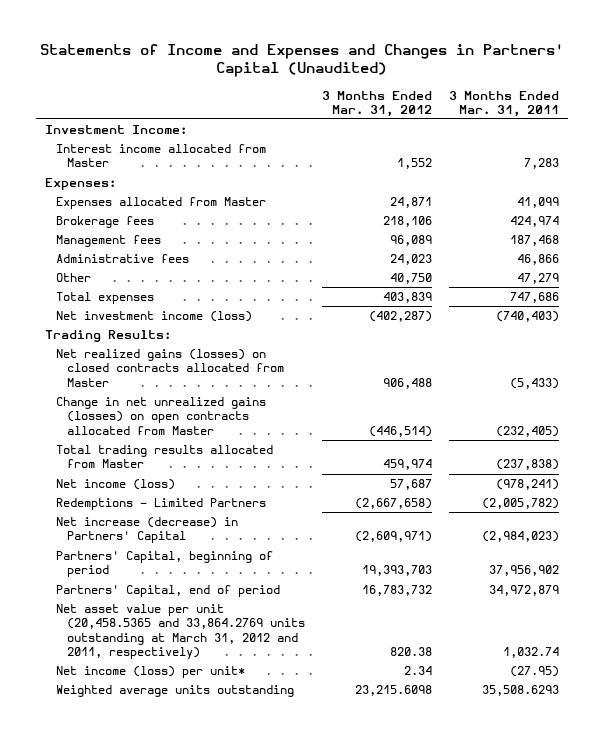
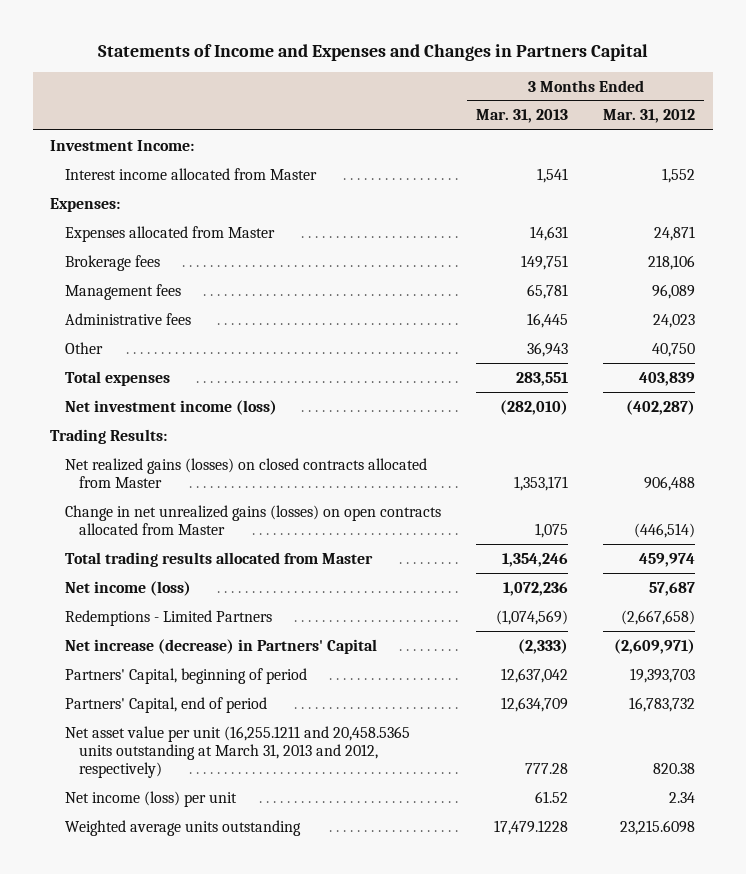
- Statements of Income and Expenses and Changes in Partners' Capital (Unaudited)
+ Statements of Income and Expenses and Changes in Partners Capital
- | 3 Months Ended Mar. 31, 2012 | 3 Months Ended Mar. 31, 2011
+ | 3 Months Ended Mar. 31, 2013 | 3 Months Ended Mar. 31, 2012
- Net asset value per unit (20,458.5365 and 33,864.2769 units outstanding at March 31, 2012 and 2011, respectively) | 820.38 | 1,032.74
- Net income (loss) per unit* | 2.34 | (27.95)
+ Net asset value per unit (16,255.1211 and 20,458.5365 units outstanding at March 31, 2013 and 2012, respectively) | 777.28 | 820.38
+ Net income (loss) per unit | 61.52 | 2.34

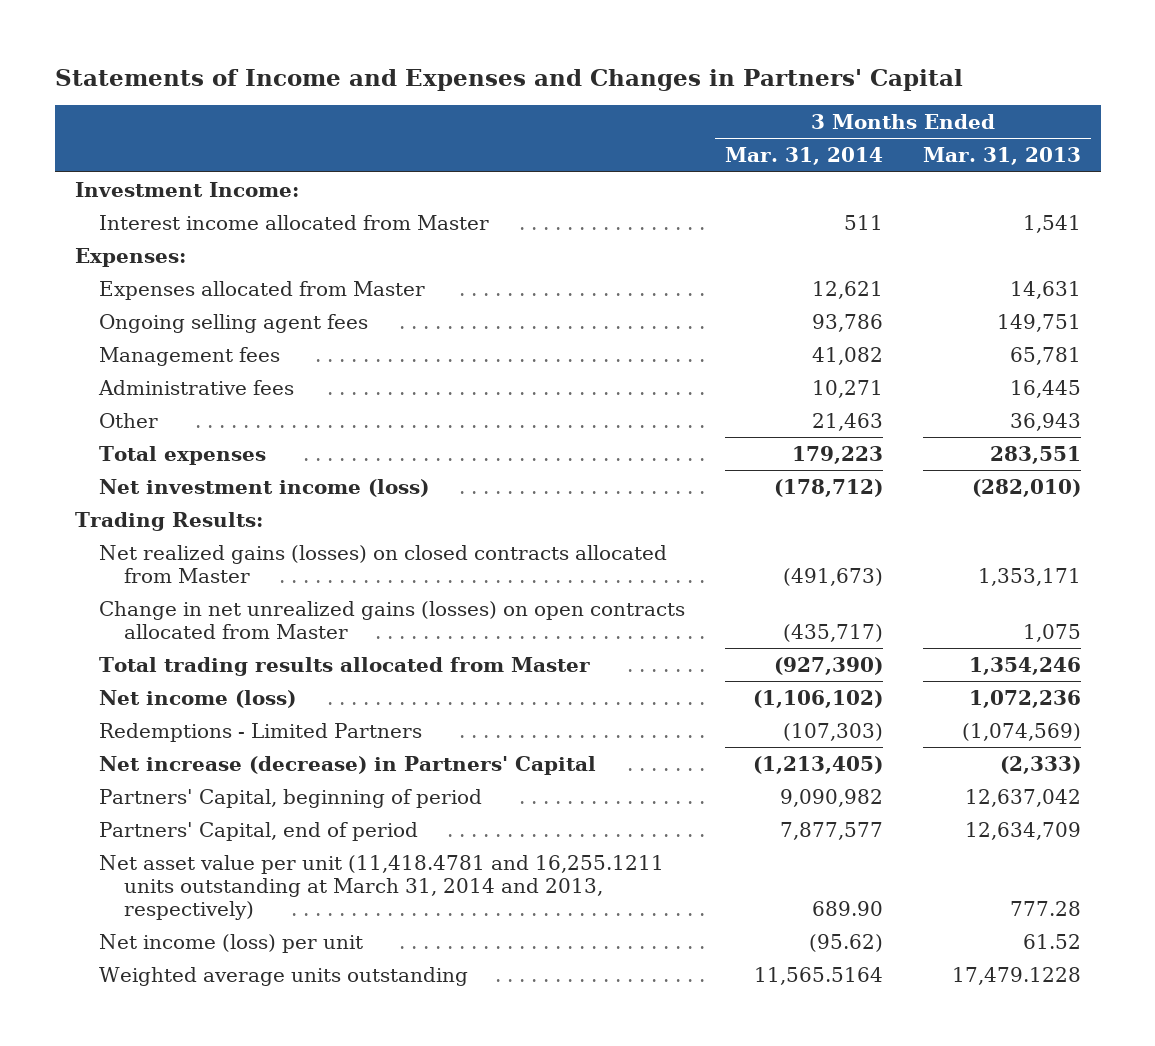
- Statements of Income and Expenses and Changes in Partners Capital
+ Statements of Income and Expenses and Changes in Partners' Capital
- | 3 Months Ended Mar. 31, 2013 | 3 Months Ended Mar. 31, 2012
+ | 3 Months Ended Mar. 31, 2014 | 3 Months Ended Mar. 31, 2013
- Brokerage fees | 149,751 | 218,106
+ Ongoing selling agent fees | 93,786 | 149,751
- Net asset value per unit (16,255.1211 and 20,458.5365 units outstanding at March 31, 2013 and 2012, respectively) | 777.28 | 820.38
+ Net asset value per unit (11,418.4781 and 16,255.1211 units outstanding at March 31, 2014 and 2013, respectively) | 689.90 | 777.28

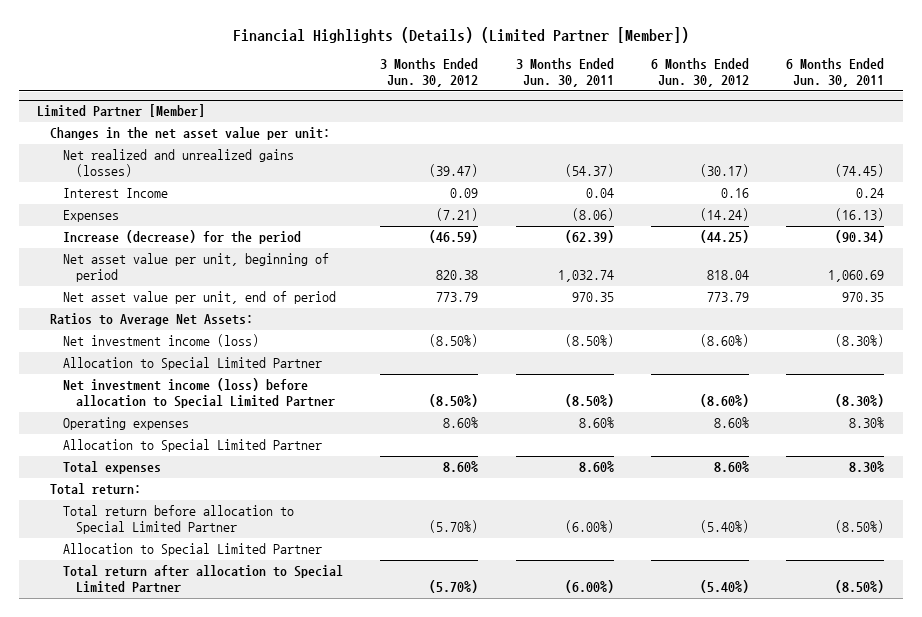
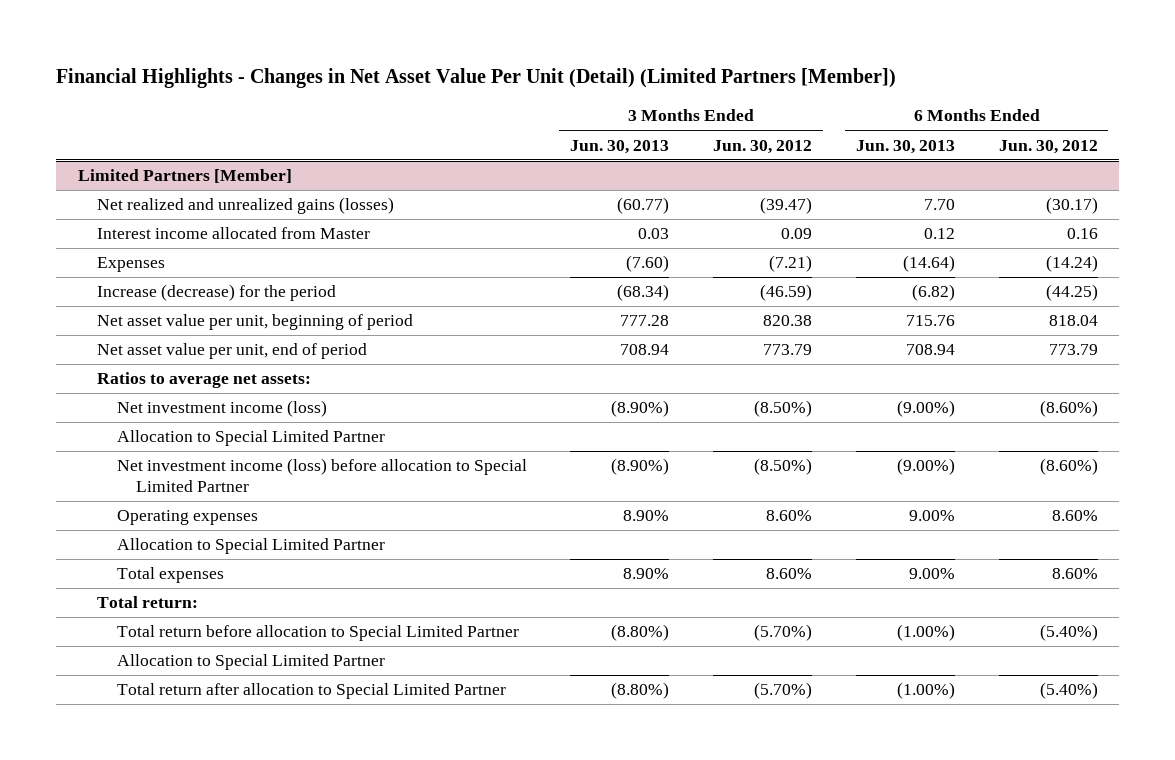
- Financial Highlights (Details) (Limited Partner [Member])
+ Financial Highlights - Changes in Net Asset Value Per Unit (Detail) (Limited Partners [Member])
- | 3 Months Ended Jun. 30, 2012 | 3 Months Ended Jun. 30, 2011 | 6 Months Ended Jun. 30, 2012 | 6 Months Ended Jun. 30, 2011
+ | 3 Months Ended Jun. 30, 2013 | 3 Months Ended Jun. 30, 2012 | 6 Months Ended Jun. 30, 2013 | 6 Months Ended Jun. 30, 2012
- Limited Partner [Member]
- Changes in the net asset value per unit:
+ Limited Partners [Member]
- Interest Income | 0.09 | 0.04 | 0.16 | 0.24
+ Interest income allocated from Master | 0.03 | 0.09 | 0.12 | 0.16
- Ratios to Average Net Assets:
+ Ratios to average net assets:

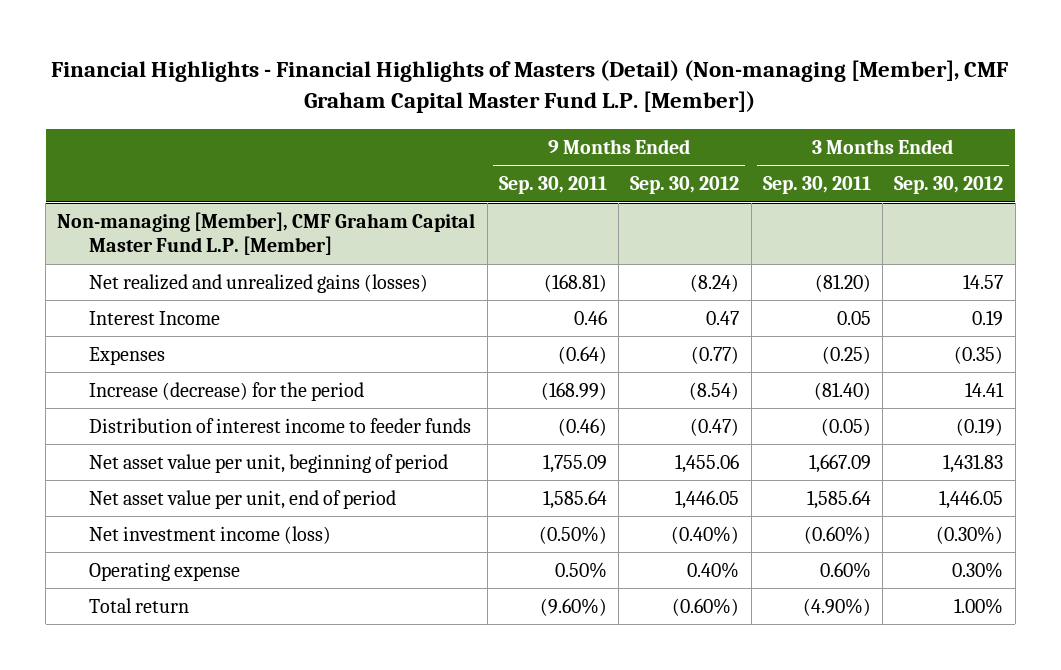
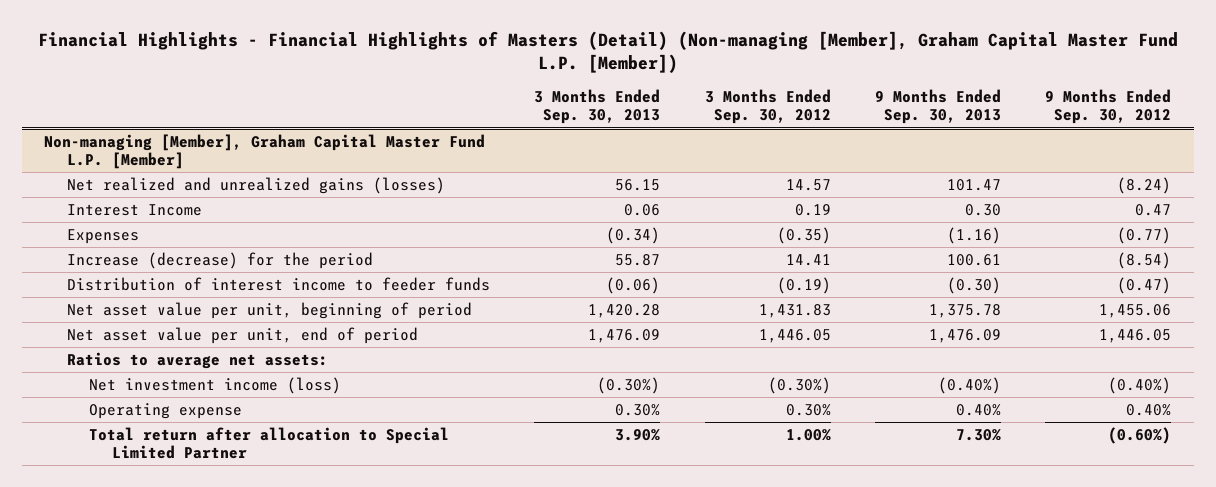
- Financial Highlights - Financial Highlights of Masters (Detail) (Non-managing [Member], CMF Graham Capital Master Fund L.P. [Member])
+ Financial Highlights - Financial Highlights of Masters (Detail) (Non-managing [Member], Graham Capital Master Fund L.P. [Member])
- | 9 Months Ended Sep. 30, 2011 | 9 Months Ended Sep. 30, 2012 | 3 Months Ended Sep. 30, 2011 | 3 Months Ended Sep. 30, 2012
+ | 3 Months Ended Sep. 30, 2013 | 3 Months Ended Sep. 30, 2012 | 9 Months Ended Sep. 30, 2013 | 9 Months Ended Sep. 30, 2012
- Non-managing [Member], CMF Graham Capital Master Fund L.P. [Member]
+ Non-managing [Member], Graham Capital Master Fund L.P. [Member]
+ Ratios to average net assets:
- Total return | (9.60%) | (0.60%) | (4.90%) | 1.00%
+ Total return after allocation to Special Limited Partner | 3.90% | 1.00% | 7.30% | (0.60%)

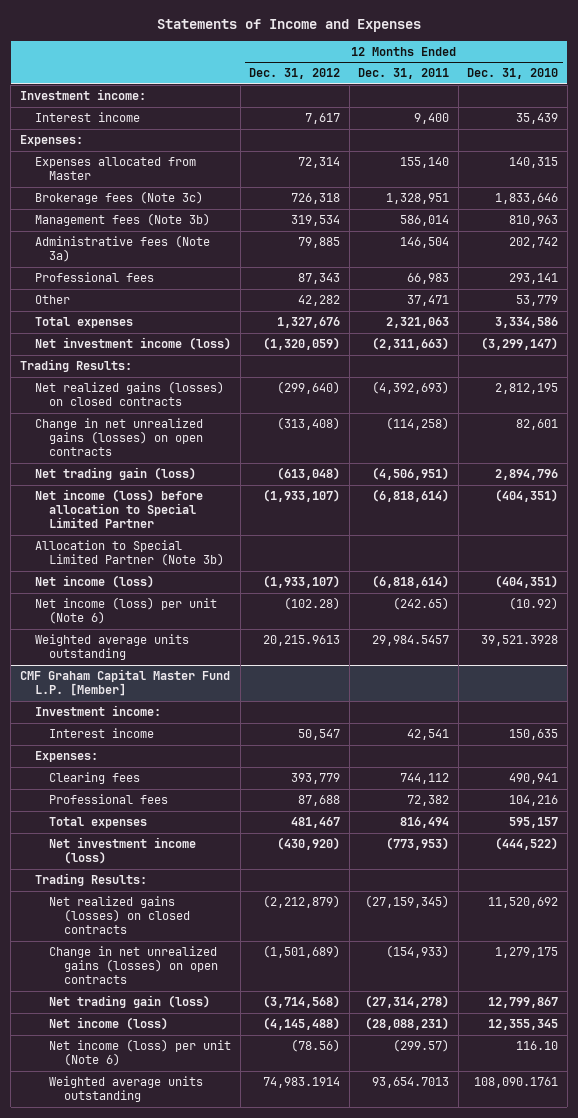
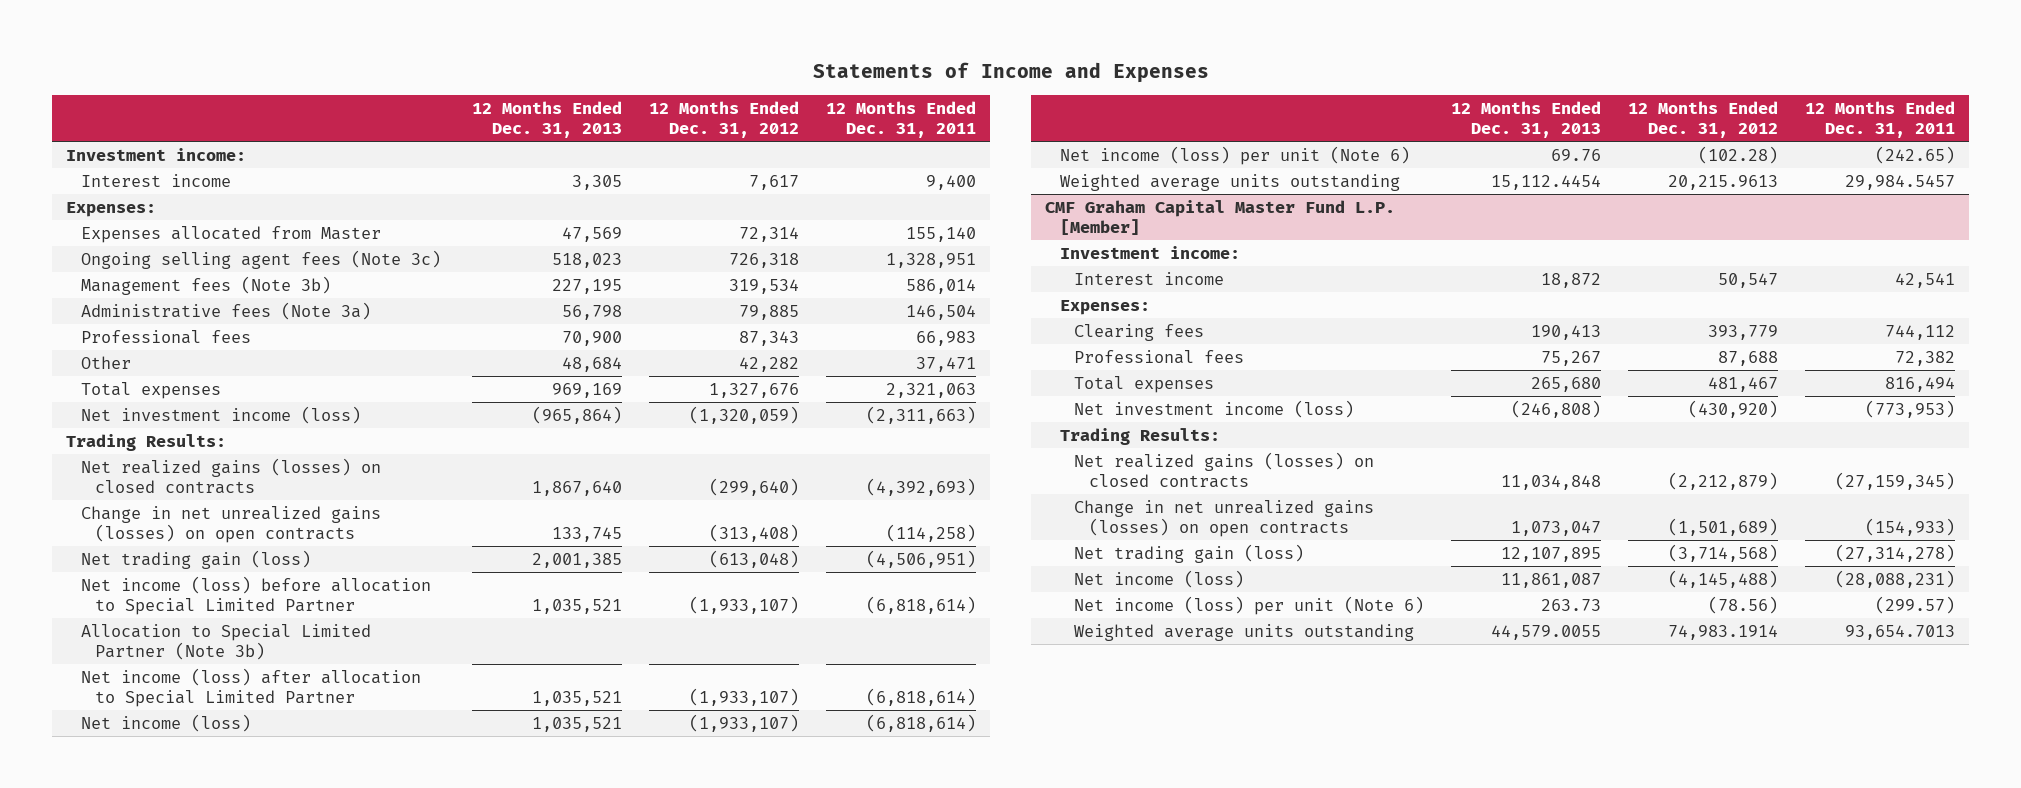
- | 12 Months Ended Dec. 31, 2012 | 12 Months Ended Dec. 31, 2011 | 12 Months Ended Dec. 31, 2010
+ | 12 Months Ended Dec. 31, 2013 | 12 Months Ended Dec. 31, 2012 | 12 Months Ended Dec. 31, 2011
- Brokerage fees (Note 3c) | 726,318 | 1,328,951 | 1,833,646
+ Ongoing selling agent fees (Note 3c) | 518,023 | 726,318 | 1,328,951
+ Net income (loss) after allocation to Special Limited Partner | 1,035,521 | (1,933,107) | (6,818,614)

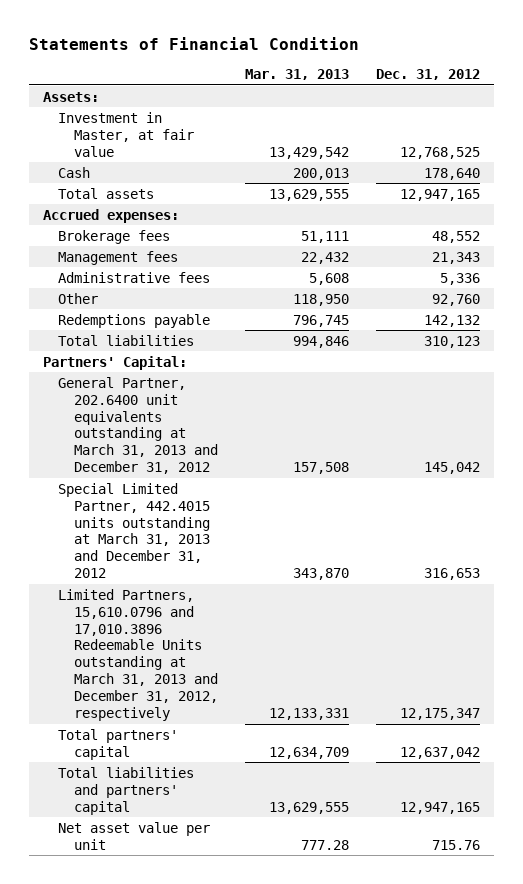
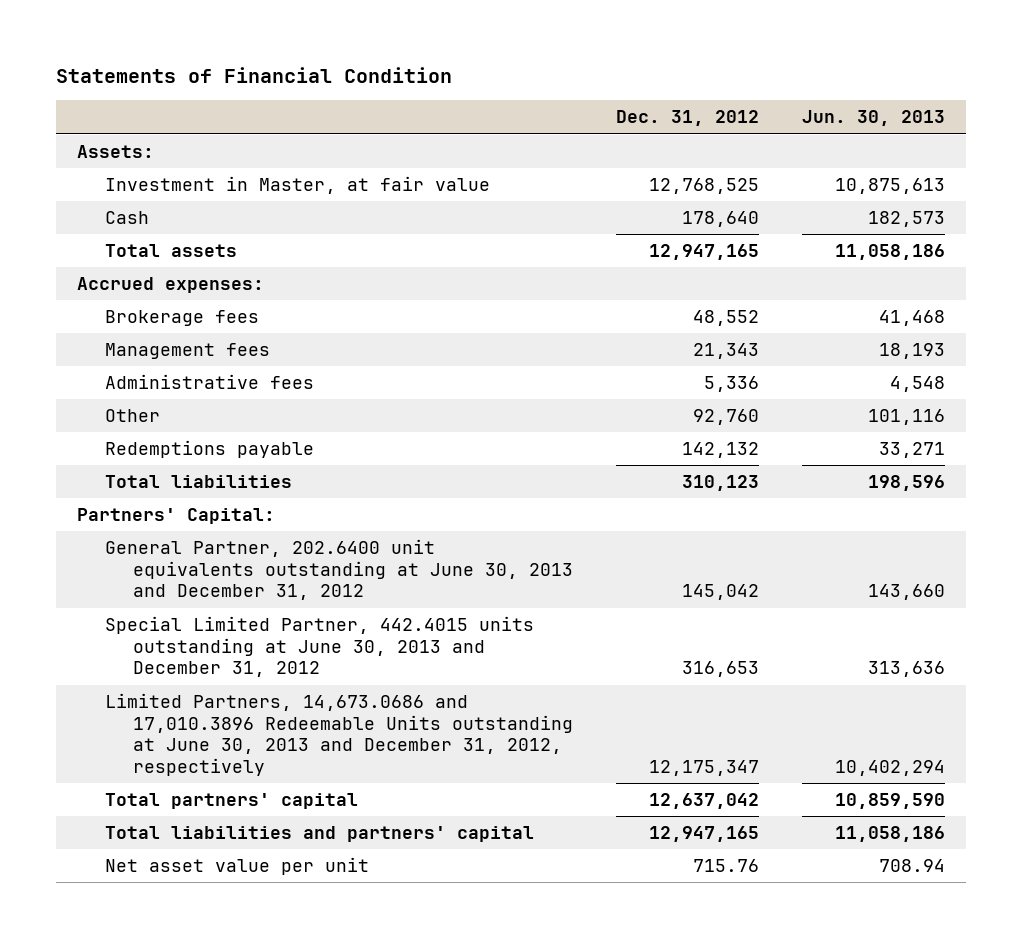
- | Mar. 31, 2013 | Dec. 31, 2012
+ | Dec. 31, 2012 | Jun. 30, 2013
- General Partner, 202.6400 unit equivalents outstanding at March 31, 2013 and December 31, 2012 | 157,508 | 145,042
- Special Limited Partner, 442.4015 units outstanding at March 31, 2013 and December 31, 2012 | 343,870 | 316,653
- Limited Partners, 15,610.0796 and 17,010.3896 Redeemable Units outstanding at March 31, 2013 and December 31, 2012, respectively | 12,133,331 | 12,175,347
+ General Partner, 202.6400 unit equivalents outstanding at June 30, 2013 and December 31, 2012 | 145,042 | 143,660
+ Special Limited Partner, 442.4015 units outstanding at June 30, 2013 and December 31, 2012 | 316,653 | 313,636
+ Limited Partners, 14,673.0686 and 17,010.3896 Redeemable Units outstanding at June 30, 2013 and December 31, 2012, respectively | 12,175,347 | 10,402,294

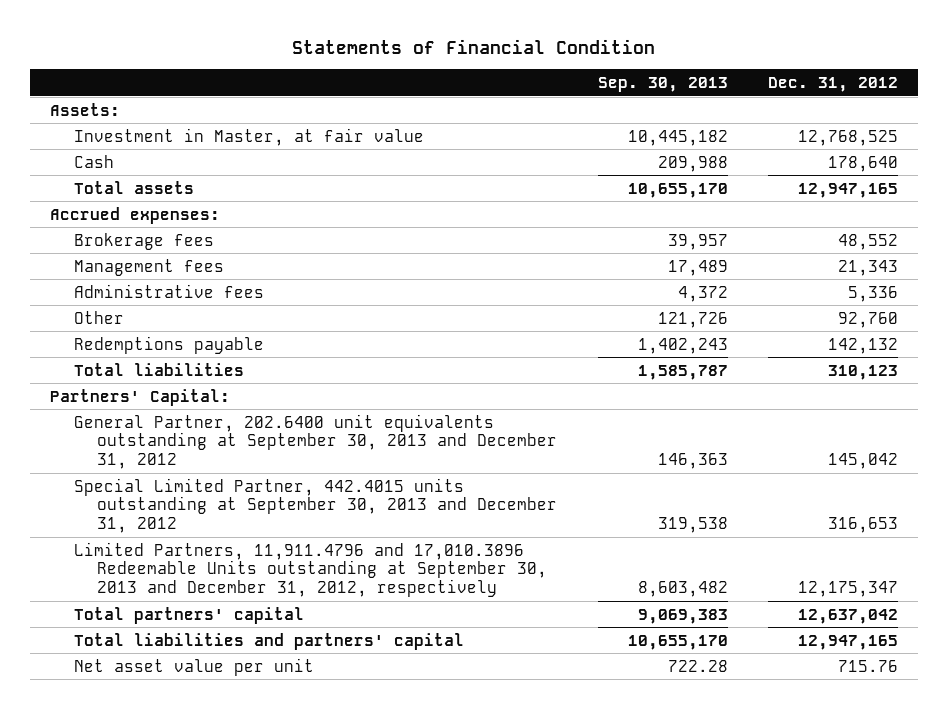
- | Dec. 31, 2012 | Jun. 30, 2013
+ | Sep. 30, 2013 | Dec. 31, 2012
- General Partner, 202.6400 unit equivalents outstanding at June 30, 2013 and December 31, 2012 | 145,042 | 143,660
- Special Limited Partner, 442.4015 units outstanding at June 30, 2013 and December 31, 2012 | 316,653 | 313,636
- Limited Partners, 14,673.0686 and 17,010.3896 Redeemable Units outstanding at June 30, 2013 and December 31, 2012, respectively | 12,175,347 | 10,402,294
+ General Partner, 202.6400 unit equivalents outstanding at September 30, 2013 and December 31, 2012 | 146,363 | 145,042
+ Special Limited Partner, 442.4015 units outstanding at September 30, 2013 and December 31, 2012 | 319,538 | 316,653
+ Limited Partners, 11,911.4796 and 17,010.3896 Redeemable Units outstanding at September 30, 2013 and December 31, 2012, respectively | 8,603,482 | 12,175,347

